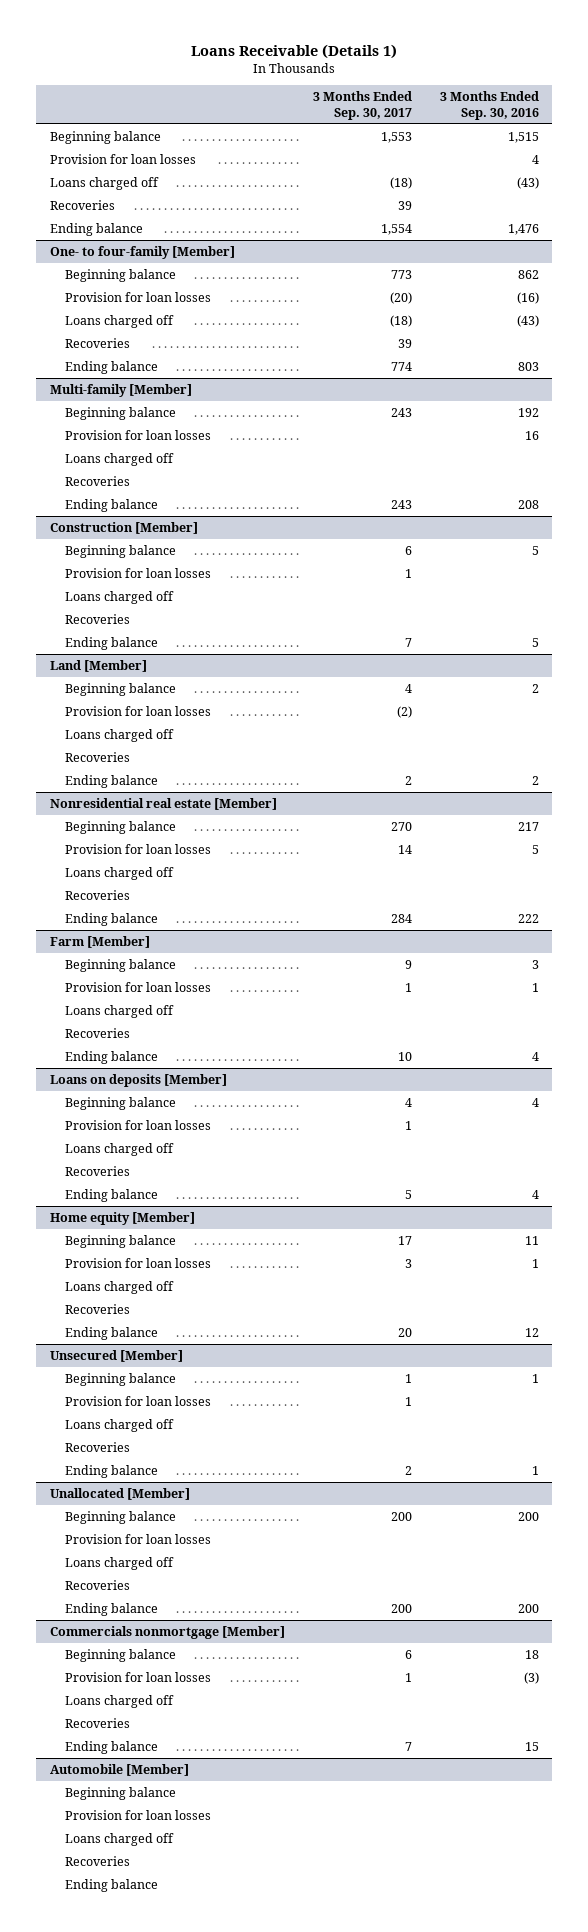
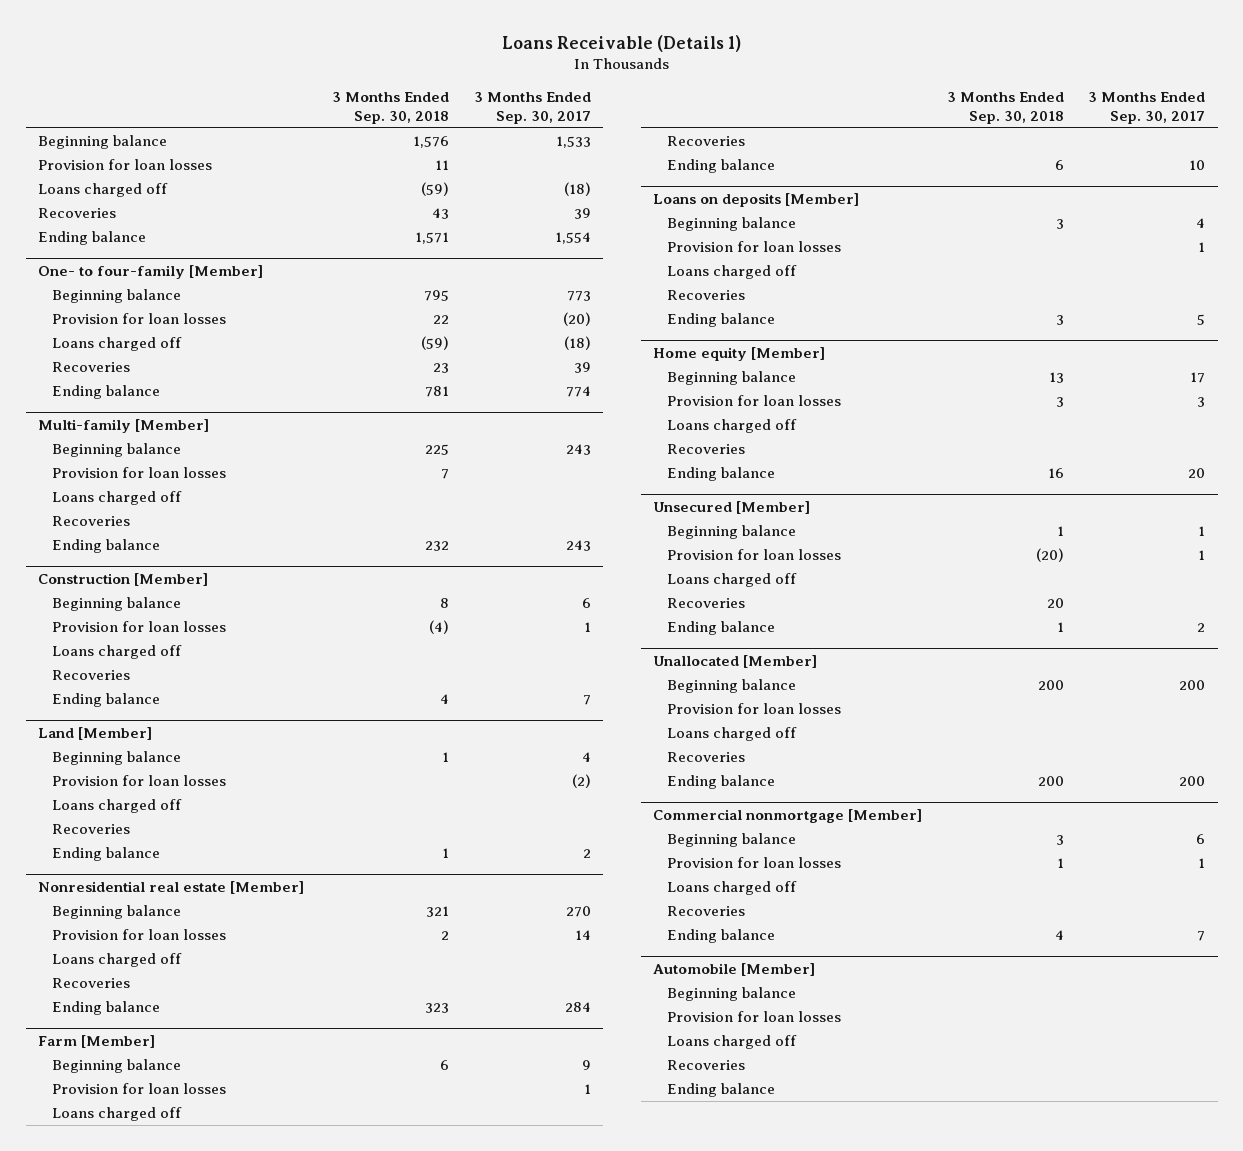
- | 3 Months Ended Sep. 30, 2017 | 3 Months Ended Sep. 30, 2016
+ | 3 Months Ended Sep. 30, 2018 | 3 Months Ended Sep. 30, 2017
- Beginning balance | 1,553 | 1,515
+ Beginning balance | 1,576 | 1,533
- Commercials nonmortgage [Member]
+ Commercial nonmortgage [Member]

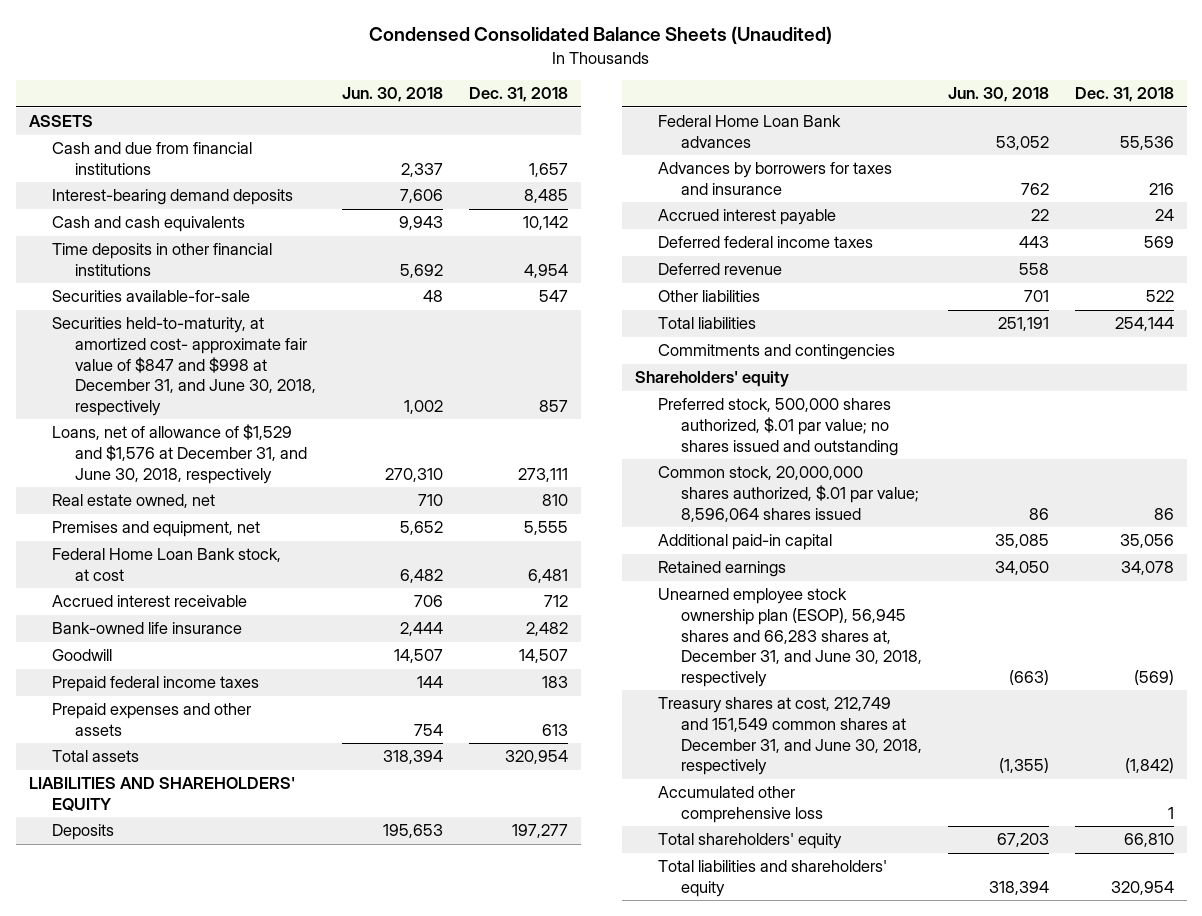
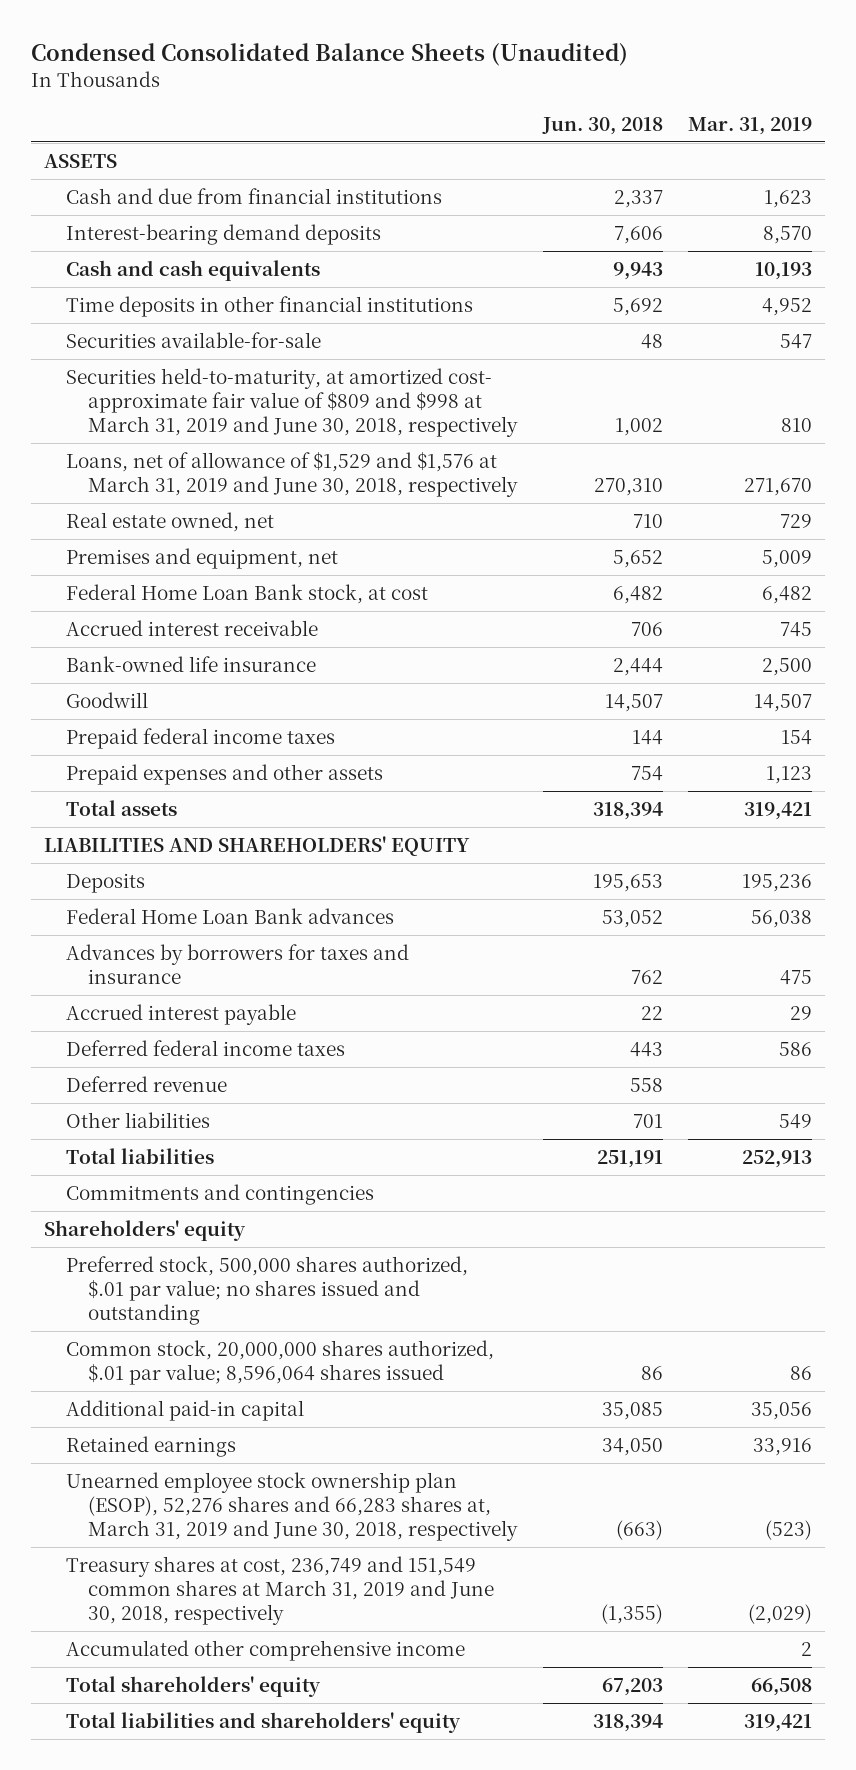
- | Jun. 30, 2018 | Dec. 31, 2018
+ | Jun. 30, 2018 | Mar. 31, 2019
- Securities held-to-maturity, at amortized cost- approximate fair value of $847 and $998 at December 31, and June 30, 2018, respectively | 1,002 | 857
- Loans, net of allowance of $1,529 and $1,576 at December 31, and June 30, 2018, respectively | 270,310 | 273,111
+ Securities held-to-maturity, at amortized cost- approximate fair value of $809 and $998 at March 31, 2019 and June 30, 2018, respectively | 1,002 | 810
+ Loans, net of allowance of $1,529 and $1,576 at March 31, 2019 and June 30, 2018, respectively | 270,310 | 271,670
- Unearned employee stock ownership plan (ESOP), 56,945 shares and 66,283 shares at, December 31, and June 30, 2018, respectively | (663) | (569)
- Treasury shares at cost, 212,749 and 151,549 common shares at December 31, and June 30, 2018, respectively | (1,355) | (1,842)
- Accumulated other comprehensive loss | | 1
+ Unearned employee stock ownership plan (ESOP), 52,276 shares and 66,283 shares at, March 31, 2019 and June 30, 2018, respectively | (663) | (523)
+ Treasury shares at cost, 236,749 and 151,549 common shares at March 31, 2019 and June 30, 2018, respectively | (1,355) | (2,029)
+ Accumulated other comprehensive income | | 2

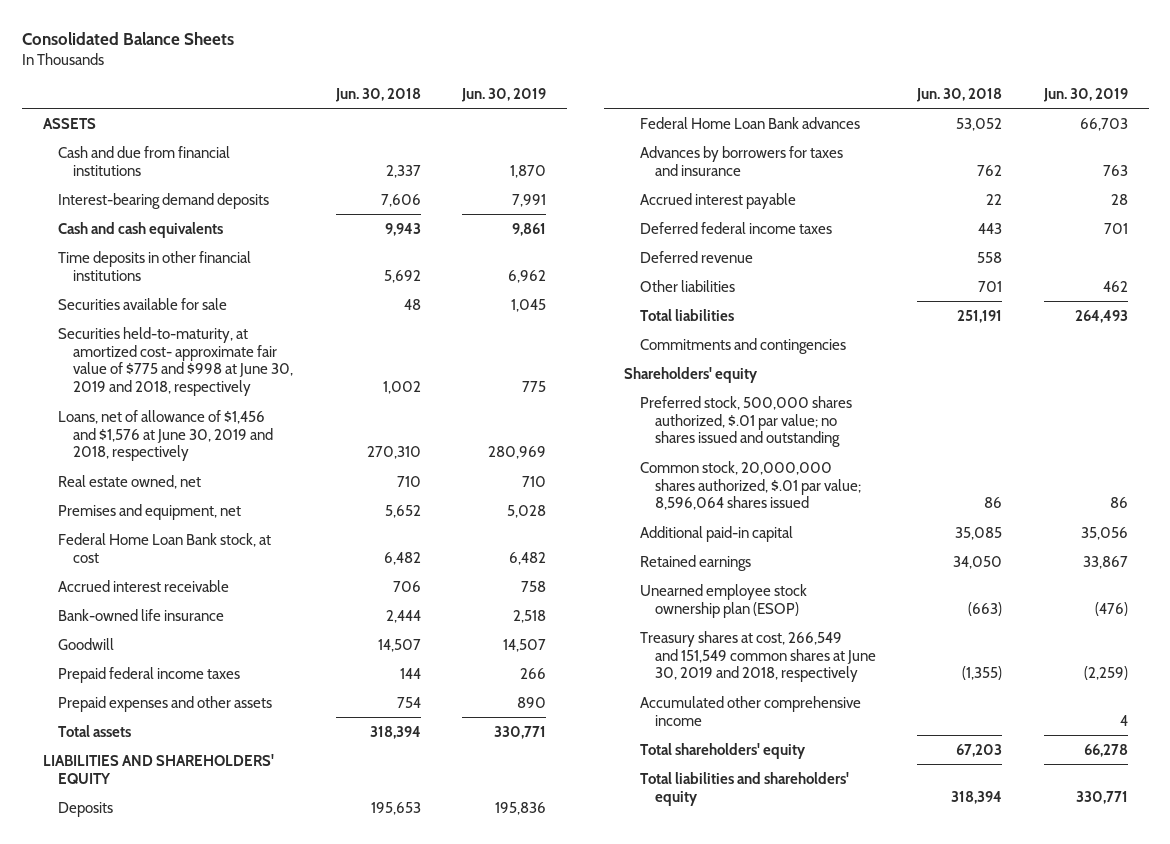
- Condensed Consolidated Balance Sheets (Unaudited)
+ Consolidated Balance Sheets
- | Jun. 30, 2018 | Mar. 31, 2019
+ | Jun. 30, 2018 | Jun. 30, 2019
- Securities available-for-sale | 48 | 547
- Securities held-to-maturity, at amortized cost- approximate fair value of $809 and $998 at March 31, 2019 and June 30, 2018, respectively | 1,002 | 810
- Loans, net of allowance of $1,529 and $1,576 at March 31, 2019 and June 30, 2018, respectively | 270,310 | 271,670
+ Securities available for sale | 48 | 1,045
+ Securities held-to-maturity, at amortized cost- approximate fair value of $775 and $998 at June 30, 2019 and 2018, respectively | 1,002 | 775
+ Loans, net of allowance of $1,456 and $1,576 at June 30, 2019 and 2018, respectively | 270,310 | 280,969
- Unearned employee stock ownership plan (ESOP), 52,276 shares and 66,283 shares at, March 31, 2019 and June 30, 2018, respectively | (663) | (523)
- Treasury shares at cost, 236,749 and 151,549 common shares at March 31, 2019 and June 30, 2018, respectively | (1,355) | (2,029)
+ Unearned employee stock ownership plan (ESOP) | (663) | (476)
+ Treasury shares at cost, 266,549 and 151,549 common shares at June 30, 2019 and 2018, respectively | (1,355) | (2,259)

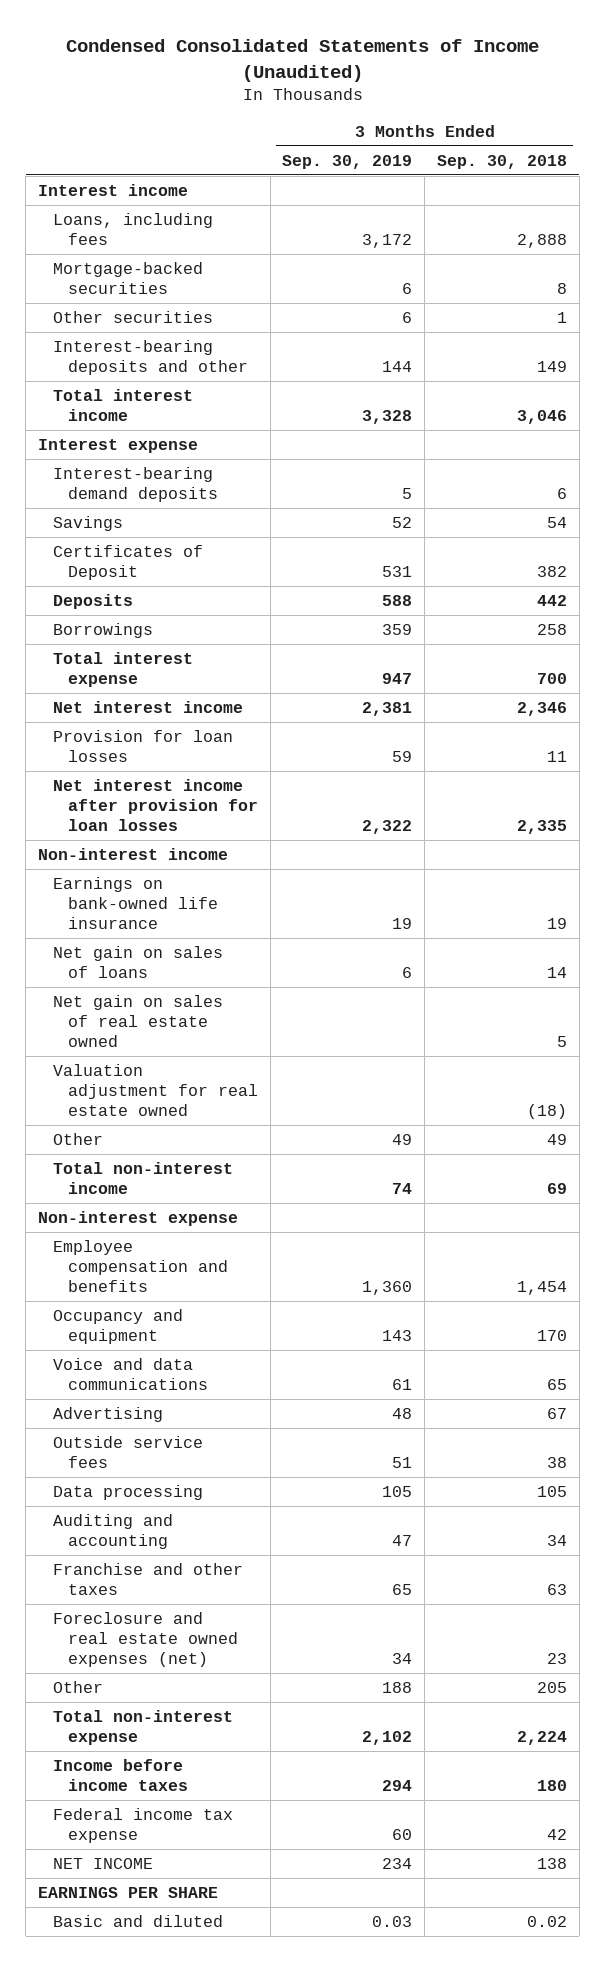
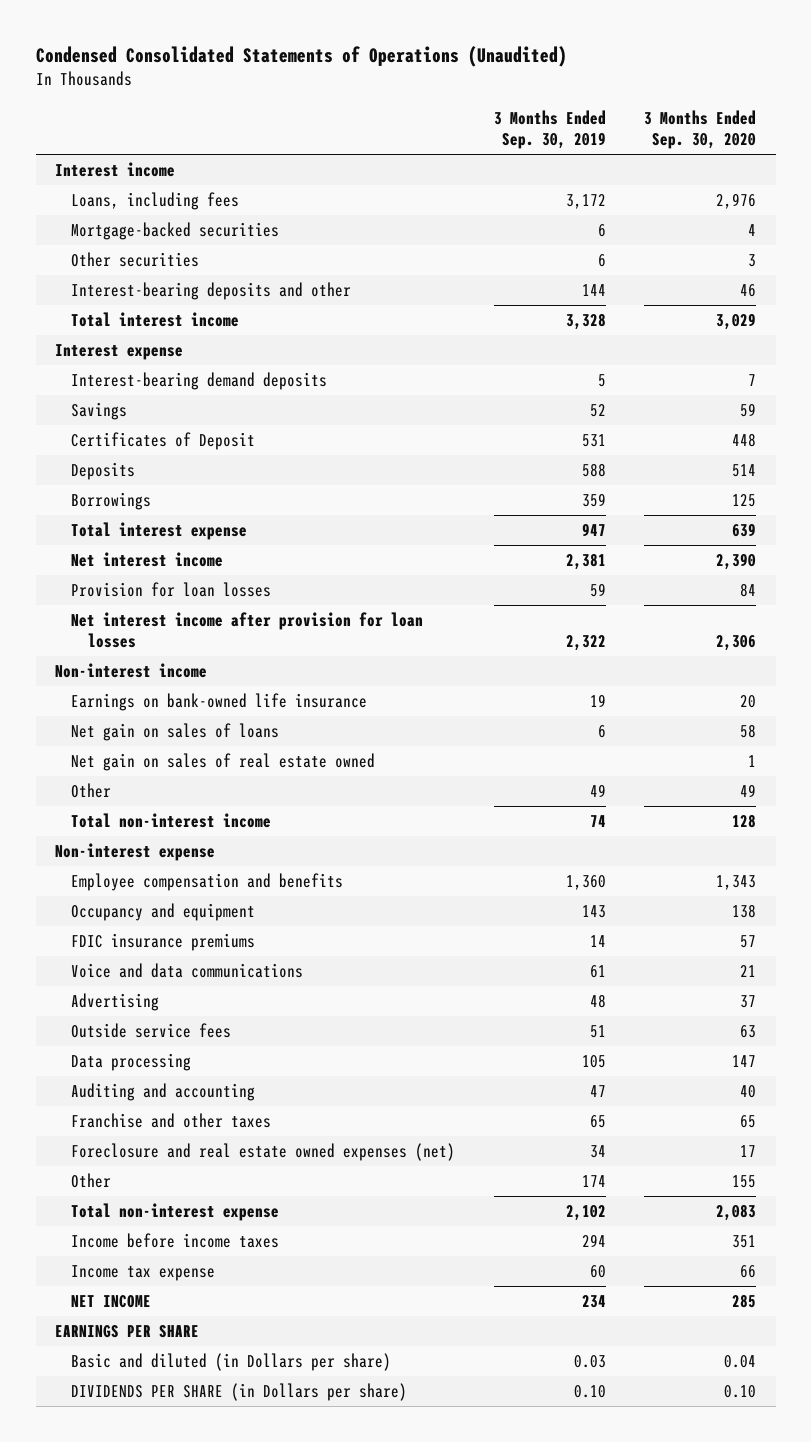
- Condensed Consolidated Statements of Income (Unaudited)
+ Condensed Consolidated Statements of Operations (Unaudited)
- | 3 Months Ended Sep. 30, 2019 | 3 Months Ended Sep. 30, 2018
+ | 3 Months Ended Sep. 30, 2019 | 3 Months Ended Sep. 30, 2020
- Valuation adjustment for real estate owned | | (18)
+ FDIC insurance premiums | 14 | 57
- Other | 188 | 205
+ Other | 174 | 155
- Federal income tax expense | 60 | 42
+ Income tax expense | 60 | 66
- Basic and diluted | 0.03 | 0.02
+ Basic and diluted (in Dollars per share) | 0.03 | 0.04
+ DIVIDENDS PER SHARE (in Dollars per share) | 0.10 | 0.10

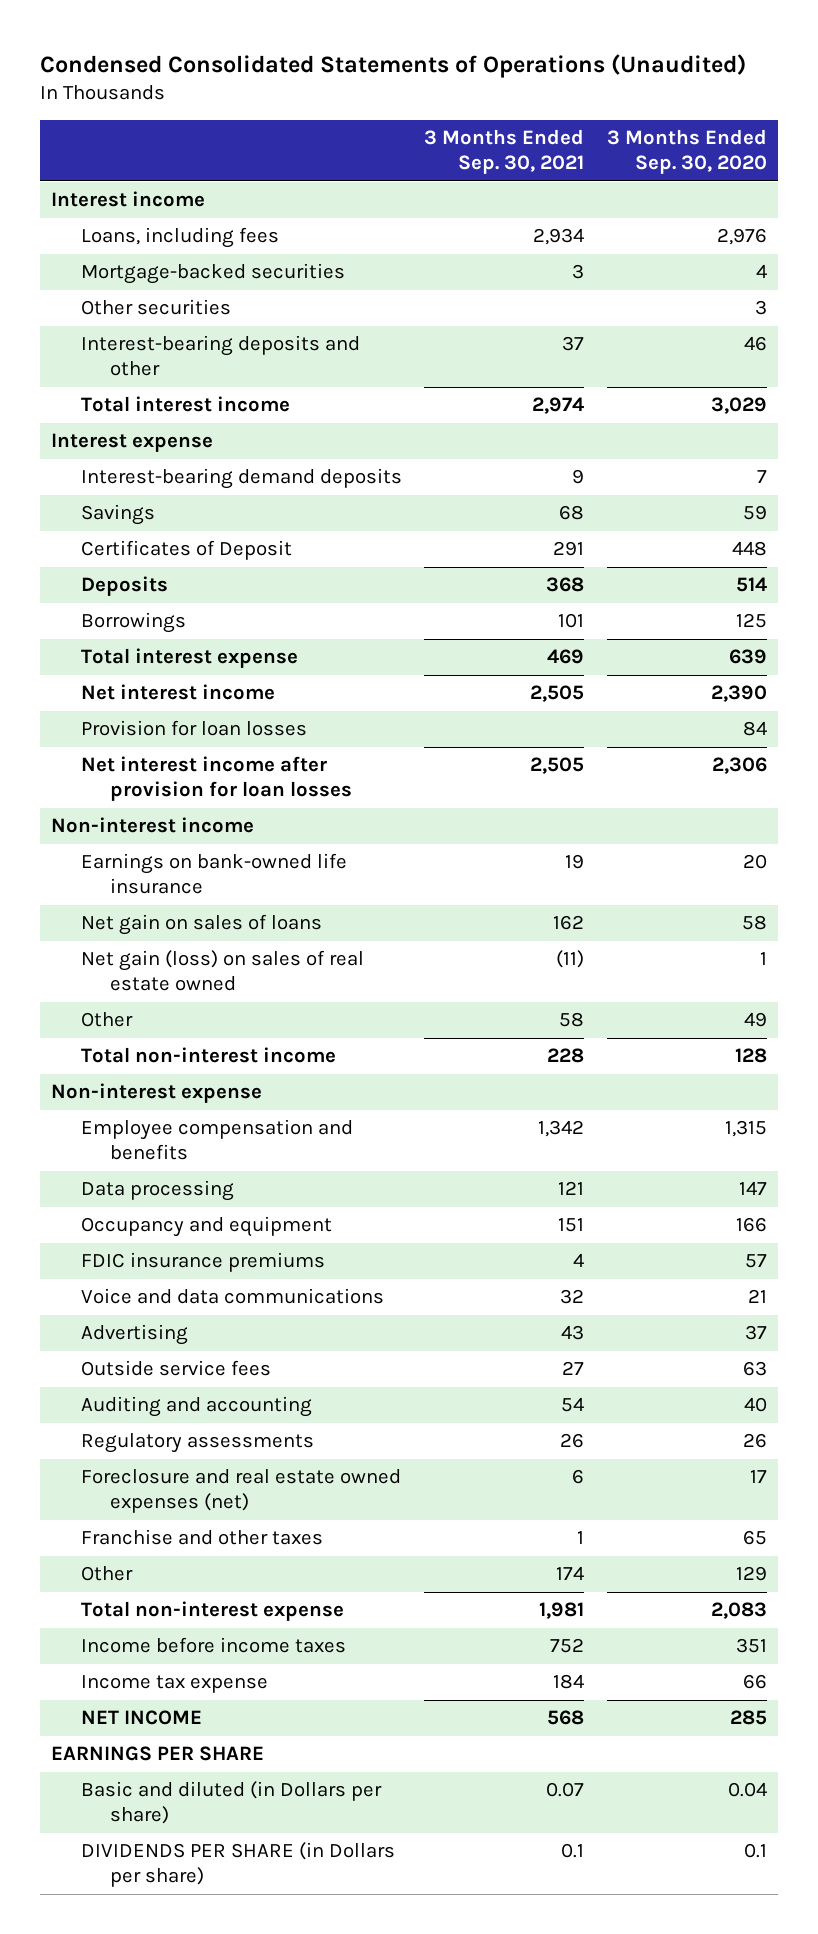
- | 3 Months Ended Sep. 30, 2019 | 3 Months Ended Sep. 30, 2020
+ | 3 Months Ended Sep. 30, 2021 | 3 Months Ended Sep. 30, 2020
- Net gain on sales of real estate owned | | 1
+ Net gain (loss) on sales of real estate owned | (11) | 1
- Employee compensation and benefits | 1,360 | 1,343
- Occupancy and equipment | 143 | 138
+ Employee compensation and benefits | 1,342 | 1,315
moved up: Data processing | 121 | 147
+ Occupancy and equipment | 151 | 166
+ Regulatory assessments | 26 | 26
- Other | 174 | 155
moved down: Franchise and other taxes | 1 | 65
+ Other | 174 | 129
- DIVIDENDS PER SHARE (in Dollars per share) | 0.10 | 0.10
+ DIVIDENDS PER SHARE (in Dollars per share) | 0.1 | 0.1

